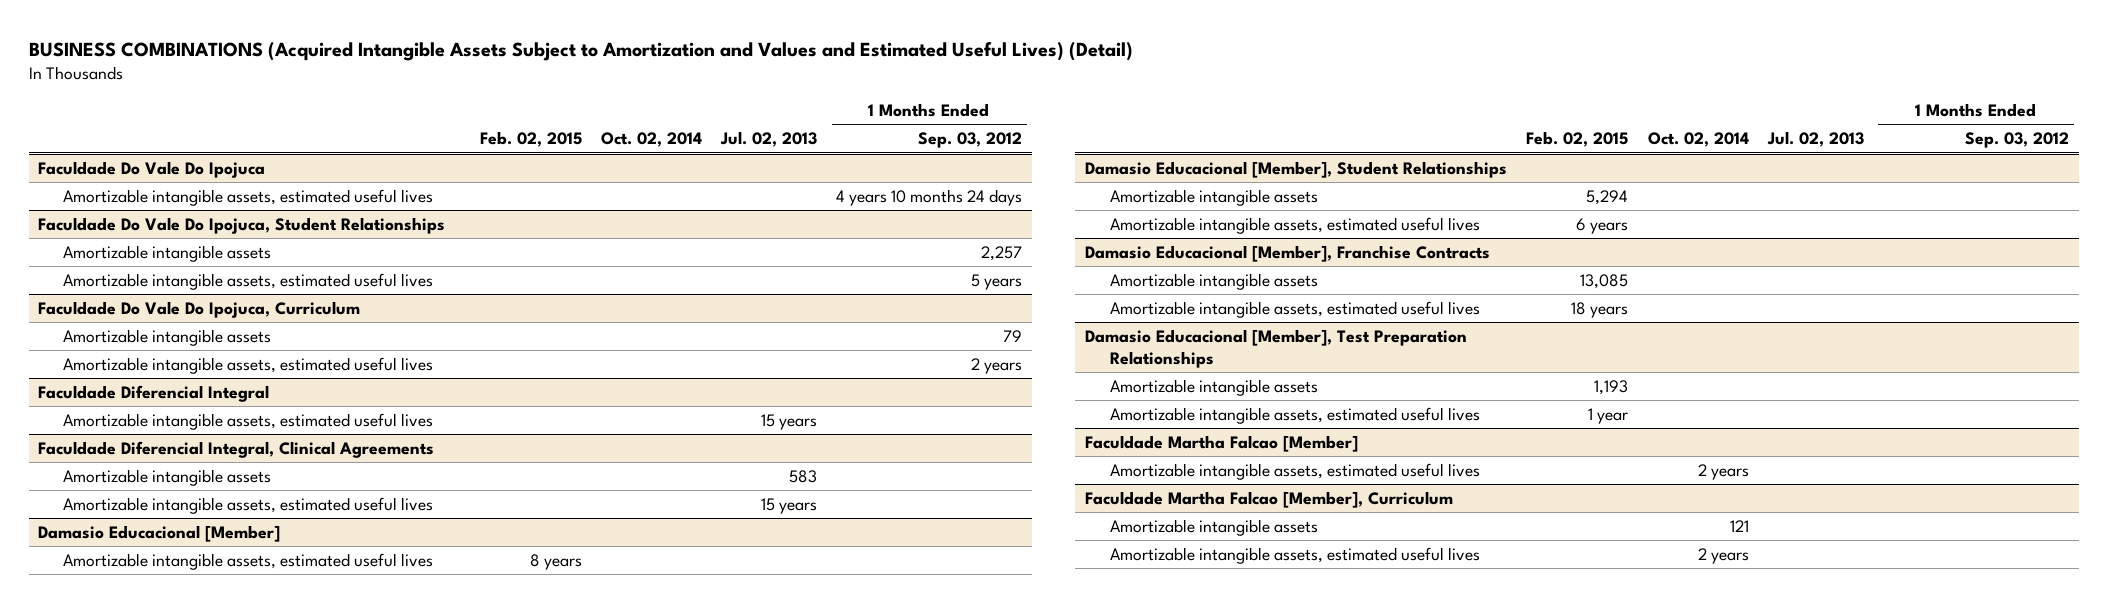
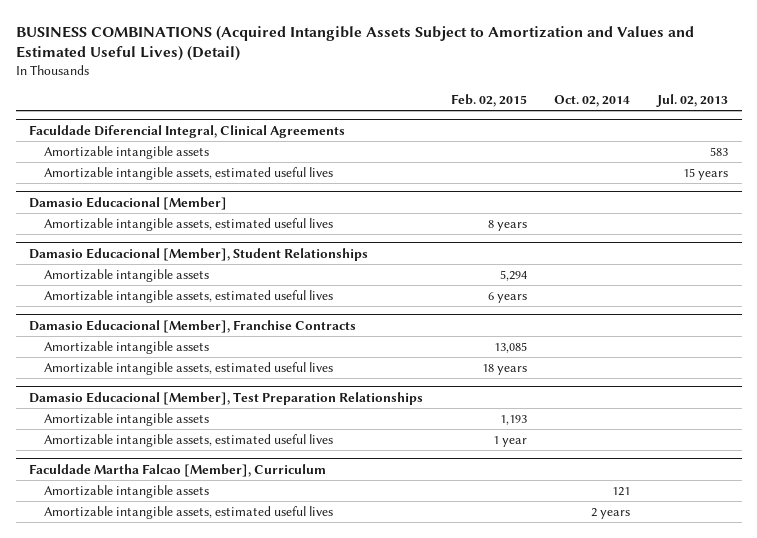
- | Feb. 02, 2015 | Oct. 02, 2014 | Jul. 02, 2013 | 1 Months Ended Sep. 03, 2012
+ | Feb. 02, 2015 | Oct. 02, 2014 | Jul. 02, 2013
- Faculdade Do Vale Do Ipojuca
- Amortizable intangible assets, estimated useful lives | | | | 4 years 10 months 24 days
- Faculdade Do Vale Do Ipojuca, Student Relationships
- Amortizable intangible assets | | | | 2,257
- Amortizable intangible assets, estimated useful lives | | | | 5 years
- Faculdade Do Vale Do Ipojuca, Curriculum
- Amortizable intangible assets | | | | 79
- Amortizable intangible assets, estimated useful lives | | | | 2 years
- Faculdade Diferencial Integral
- Amortizable intangible assets, estimated useful lives | | | 15 years |
- Faculdade Martha Falcao [Member]
- Amortizable intangible assets, estimated useful lives | | 2 years | |

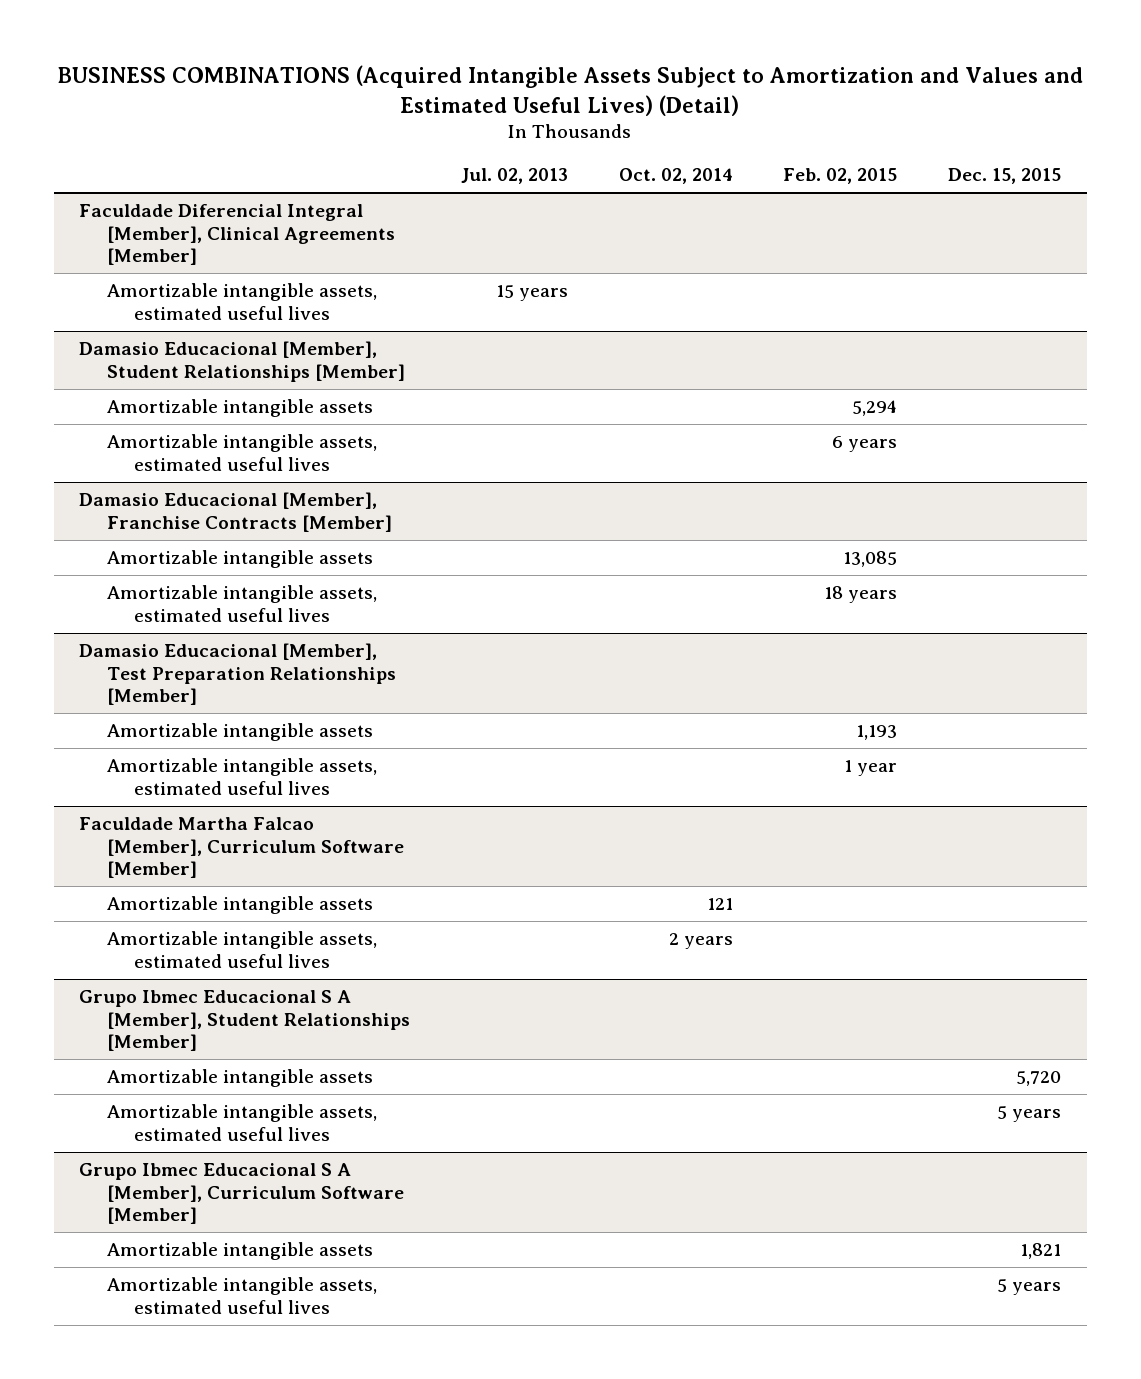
- | Feb. 02, 2015 | Oct. 02, 2014 | Jul. 02, 2013
+ | Jul. 02, 2013 | Oct. 02, 2014 | Feb. 02, 2015 | Dec. 15, 2015
- Faculdade Diferencial Integral, Clinical Agreements
- Amortizable intangible assets | | | 583
+ Faculdade Diferencial Integral [Member], Clinical Agreements [Member]
- Damasio Educacional [Member]
- Amortizable intangible assets, estimated useful lives | 8 years | |
- Damasio Educacional [Member], Student Relationships
+ Damasio Educacional [Member], Student Relationships [Member]
- Damasio Educacional [Member], Franchise Contracts
+ Damasio Educacional [Member], Franchise Contracts [Member]
- Damasio Educacional [Member], Test Preparation Relationships
+ Damasio Educacional [Member], Test Preparation Relationships [Member]
- Faculdade Martha Falcao [Member], Curriculum
+ Faculdade Martha Falcao [Member], Curriculum Software [Member]
+ Grupo Ibmec Educacional S A [Member], Student Relationships [Member]
+ Amortizable intangible assets | | | | 5,720
+ Amortizable intangible assets, estimated useful lives | | | | 5 years
+ Grupo Ibmec Educacional S A [Member], Curriculum Software [Member]
+ Amortizable intangible assets | | | | 1,821
+ Amortizable intangible assets, estimated useful lives | | | | 5 years

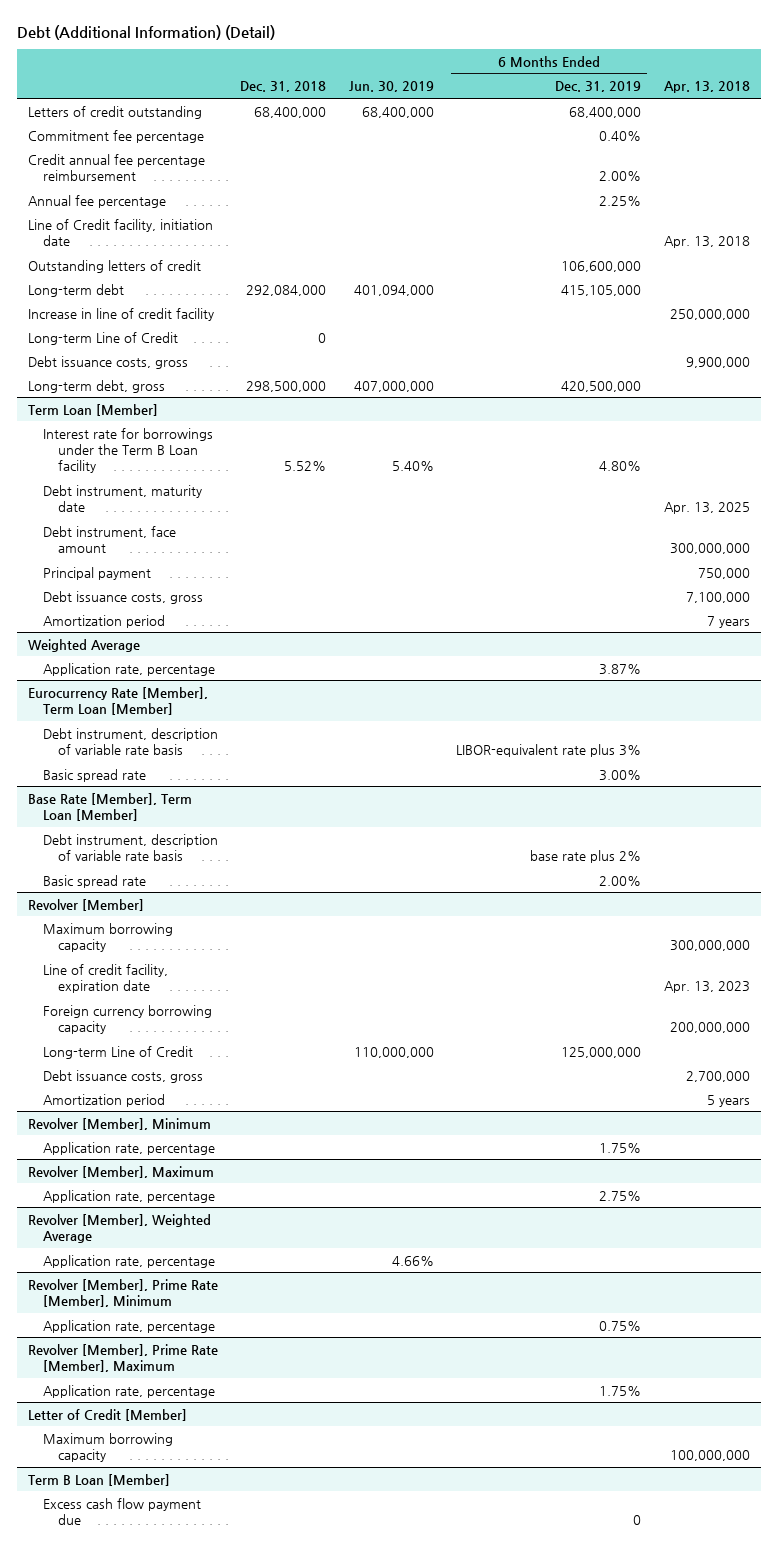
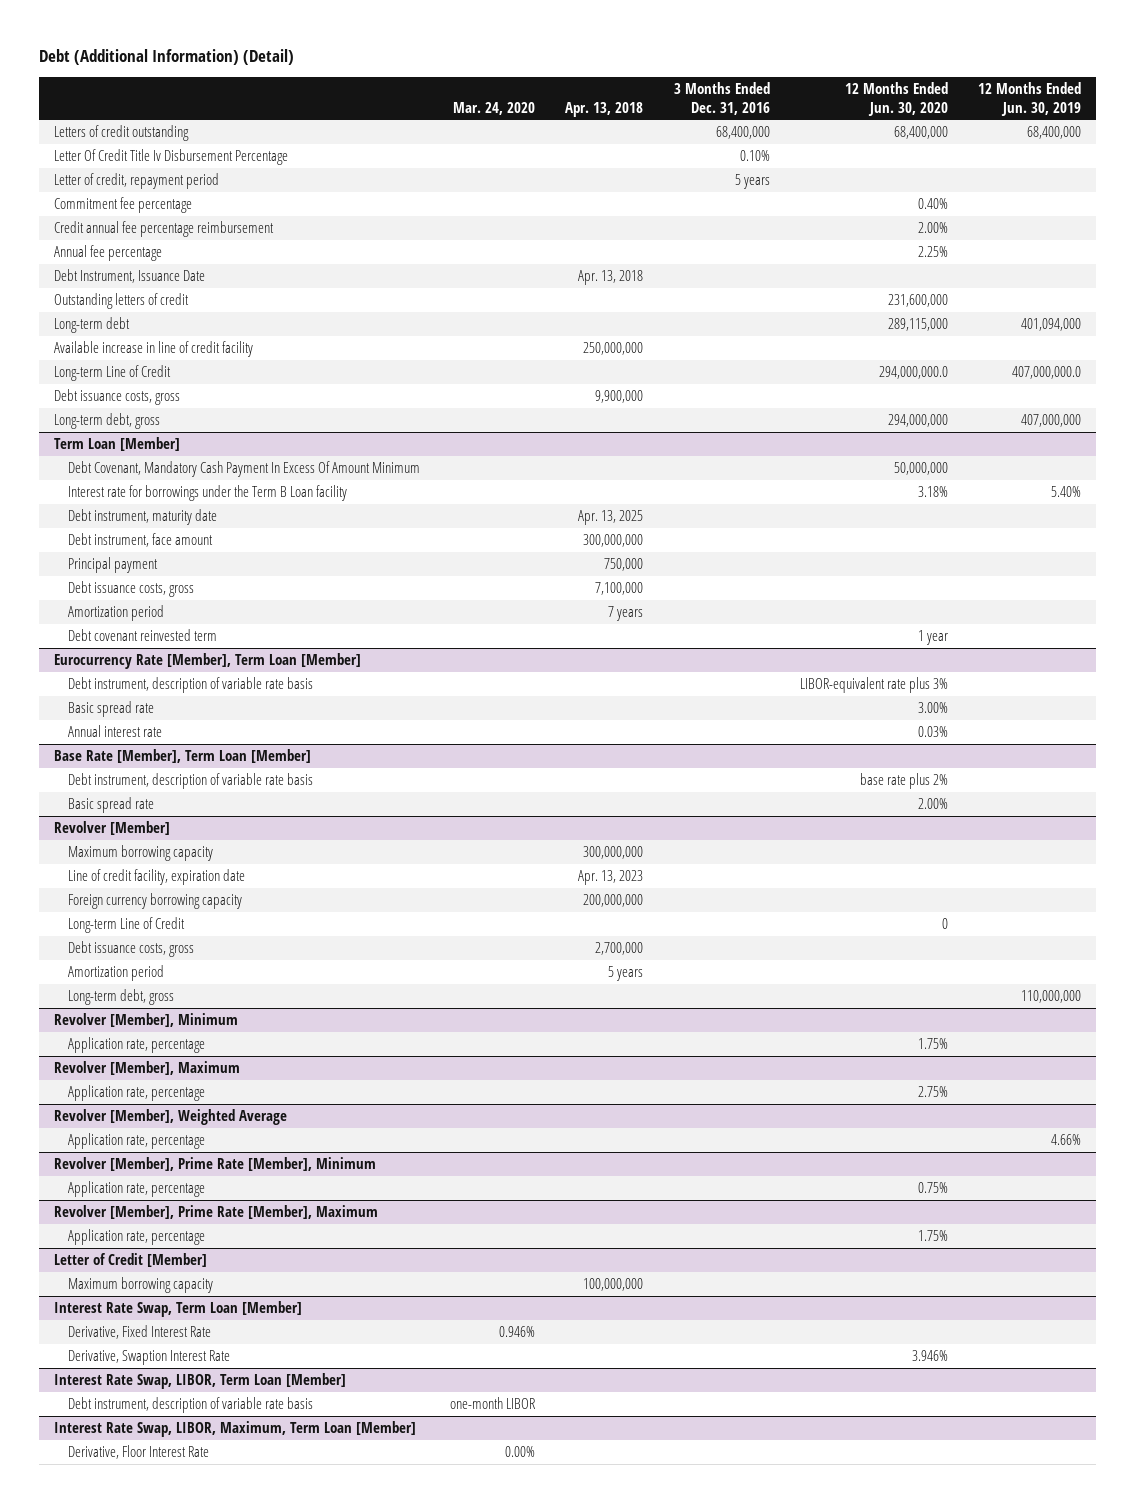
- | Dec. 31, 2018 | Jun. 30, 2019 | 6 Months Ended Dec. 31, 2019 | Apr. 13, 2018
+ | Mar. 24, 2020 | Apr. 13, 2018 | 3 Months Ended Dec. 31, 2016 | 12 Months Ended Jun. 30, 2020 | 12 Months Ended Jun. 30, 2019
+ Letter Of Credit Title Iv Disbursement Percentage | | | 0.10% | |
+ Letter of credit, repayment period | | | 5 years | |
- Line of Credit facility, initiation date | | | | Apr. 13, 2018
+ Debt Instrument, Issuance Date | | Apr. 13, 2018 | | |
- Increase in line of credit facility | | | | 250,000,000
+ Available increase in line of credit facility | | 250,000,000 | | |
@ Term Loan [Member]
+ Debt Covenant, Mandatory Cash Payment In Excess Of Amount Minimum | | | | 50,000,000 |
- Weighted Average
- Application rate, percentage | | | 3.87% |
@ Term Loan [Member]
+ Debt covenant reinvested term | | | | 1 year |
@ Eurocurrency Rate [Member], Term Loan [Member]
+ Annual interest rate | | | | 0.03% |
@ Revolver [Member]
+ Long-term debt, gross | | | | | 110,000,000
- Term B Loan [Member]
- Excess cash flow payment due | | | 0 |
+ Interest Rate Swap, Term Loan [Member]
+ Derivative, Fixed Interest Rate | 0.946% | | | |
+ Derivative, Swaption Interest Rate | | | | 3.946% |
+ Interest Rate Swap, LIBOR, Term Loan [Member]
+ Debt instrument, description of variable rate basis | one-month LIBOR | | | |
+ Interest Rate Swap, LIBOR, Maximum, Term Loan [Member]
+ Derivative, Floor Interest Rate | 0.00% | | | |

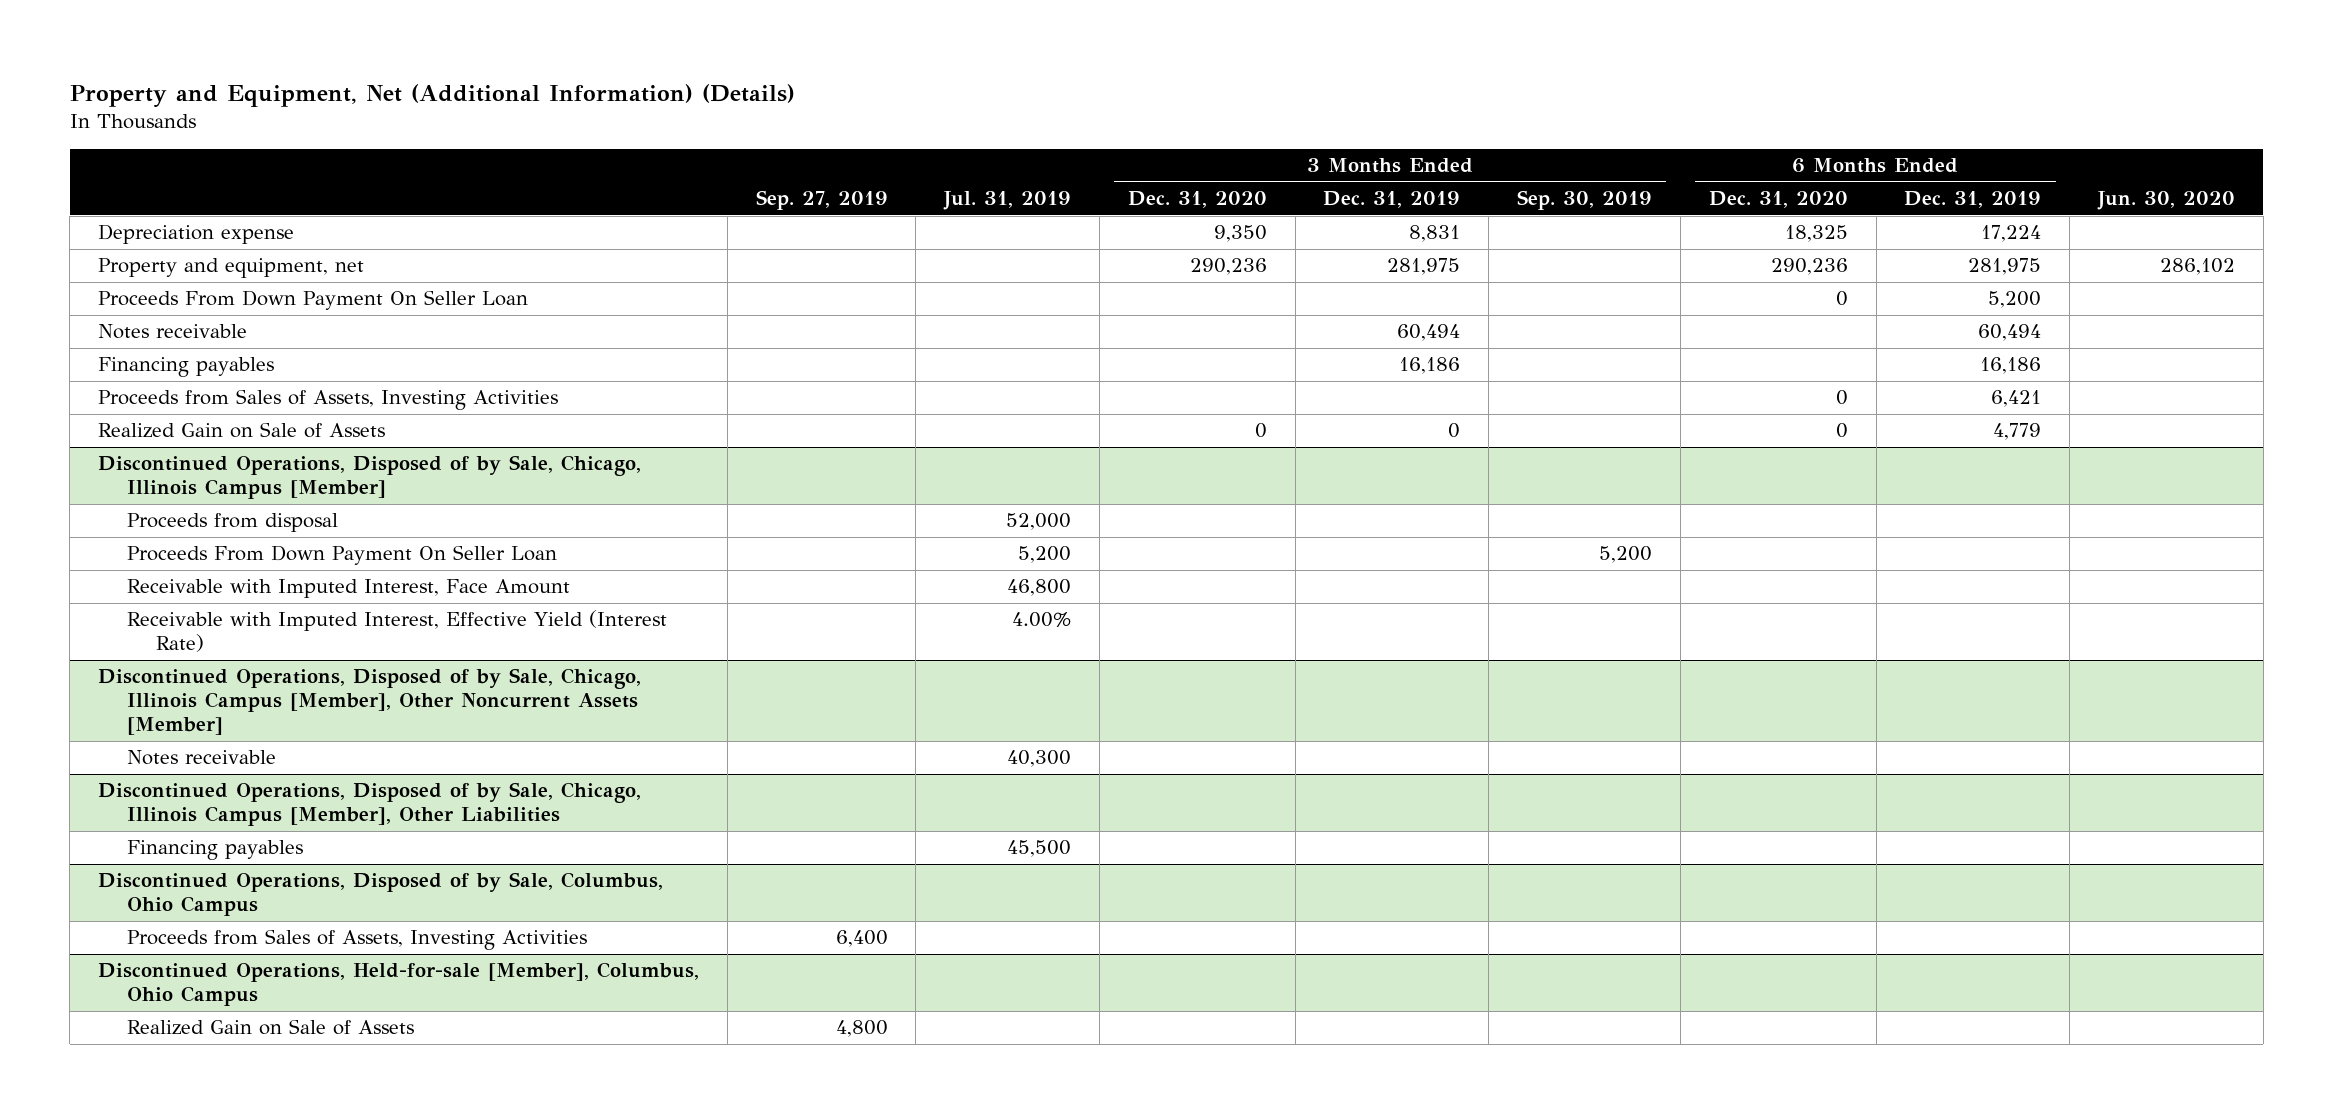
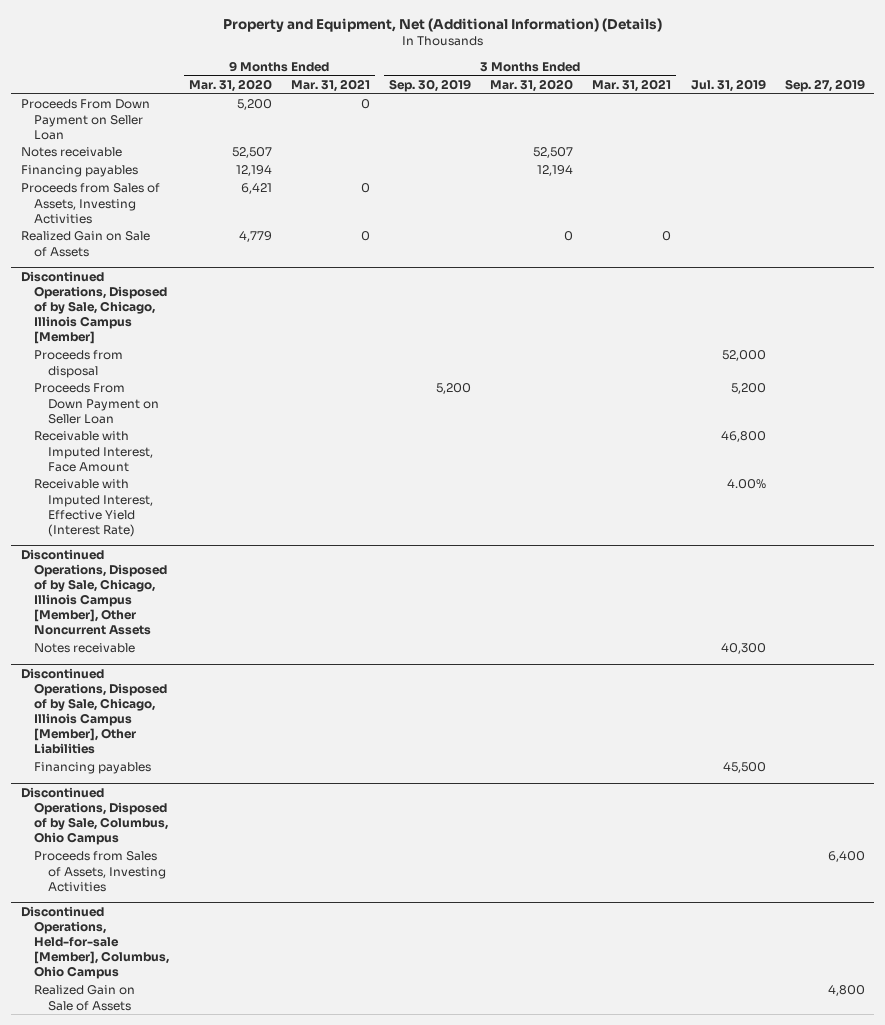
- | Sep. 27, 2019 | Jul. 31, 2019 | 3 Months Ended Dec. 31, 2020 | 3 Months Ended Dec. 31, 2019 | 3 Months Ended Sep. 30, 2019 | 6 Months Ended Dec. 31, 2020 | 6 Months Ended Dec. 31, 2019 | Jun. 30, 2020
+ | 9 Months Ended Mar. 31, 2020 | 9 Months Ended Mar. 31, 2021 | 3 Months Ended Sep. 30, 2019 | 3 Months Ended Mar. 31, 2020 | 3 Months Ended Mar. 31, 2021 | Jul. 31, 2019 | Sep. 27, 2019
- Depreciation expense | | | 9,350 | 8,831 | | 18,325 | 17,224 |
- Property and equipment, net | | | 290,236 | 281,975 | | 290,236 | 281,975 | 286,102
- Proceeds From Down Payment On Seller Loan | | | | | | 0 | 5,200 |
+ Proceeds From Down Payment on Seller Loan | 5,200 | 0 | | | | |
@ Discontinued Operations, Disposed of by Sale, Chicago, Illinois Campus [Member]
- Proceeds From Down Payment On Seller Loan | | 5,200 | | | 5,200 | | |
+ Proceeds From Down Payment on Seller Loan | | | 5,200 | | | 5,200 |
- Discontinued Operations, Disposed of by Sale, Chicago, Illinois Campus [Member], Other Noncurrent Assets [Member]
+ Discontinued Operations, Disposed of by Sale, Chicago, Illinois Campus [Member], Other Noncurrent Assets

